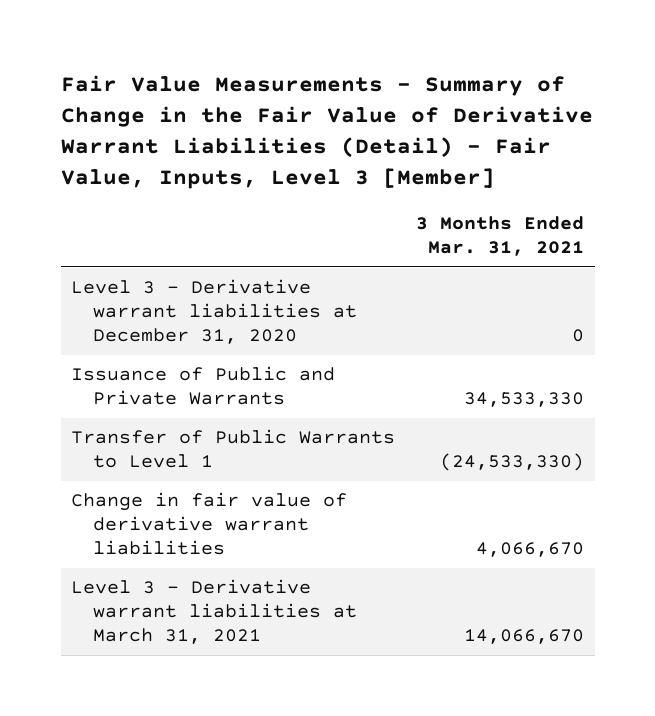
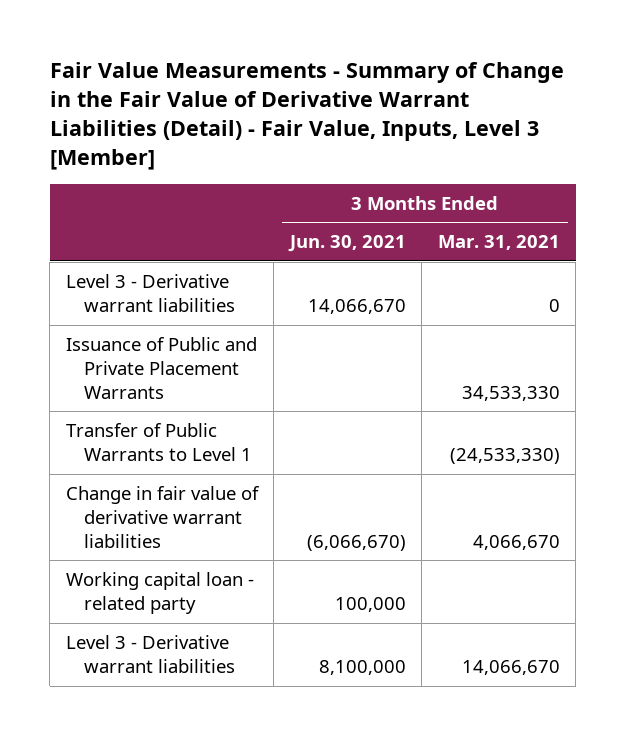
- | 3 Months Ended Mar. 31, 2021
+ | 3 Months Ended Jun. 30, 2021 | 3 Months Ended Mar. 31, 2021
- Level 3 - Derivative warrant liabilities at December 31, 2020 | 0
- Issuance of Public and Private Warrants | 34,533,330
+ Level 3 - Derivative warrant liabilities | 14,066,670 | 0
+ Issuance of Public and Private Placement Warrants | | 34,533,330
- Level 3 - Derivative warrant liabilities at March 31, 2021 | 14,066,670
+ Working capital loan - related party | 100,000 |
+ Level 3 - Derivative warrant liabilities | 8,100,000 | 14,066,670

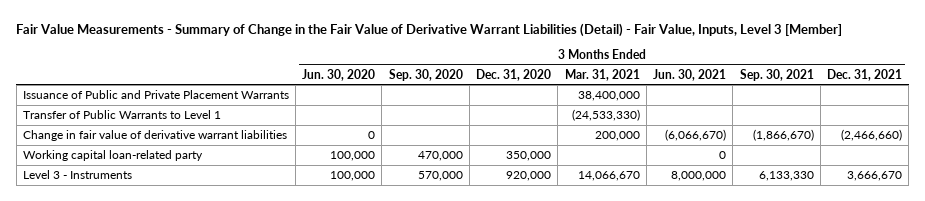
- | 3 Months Ended Jun. 30, 2021 | 3 Months Ended Mar. 31, 2021
+ | 3 Months Ended Jun. 30, 2020 | 3 Months Ended Sep. 30, 2020 | 3 Months Ended Dec. 31, 2020 | 3 Months Ended Mar. 31, 2021 | 3 Months Ended Jun. 30, 2021 | 3 Months Ended Sep. 30, 2021 | 3 Months Ended Dec. 31, 2021
- Level 3 - Derivative warrant liabilities | 14,066,670 | 0
- Issuance of Public and Private Placement Warrants | | 34,533,330
+ Issuance of Public and Private Placement Warrants | | | | 38,400,000 | | |
- Change in fair value of derivative warrant liabilities | (6,066,670) | 4,066,670
- Working capital loan - related party | 100,000 |
- Level 3 - Derivative warrant liabilities | 8,100,000 | 14,066,670
+ Change in fair value of derivative warrant liabilities | 0 | | | 200,000 | (6,066,670) | (1,866,670) | (2,466,660)
+ Working capital loan-related party | 100,000 | 470,000 | 350,000 | | 0 | |
+ Level 3 - Instruments | 100,000 | 570,000 | 920,000 | 14,066,670 | 8,000,000 | 6,133,330 | 3,666,670

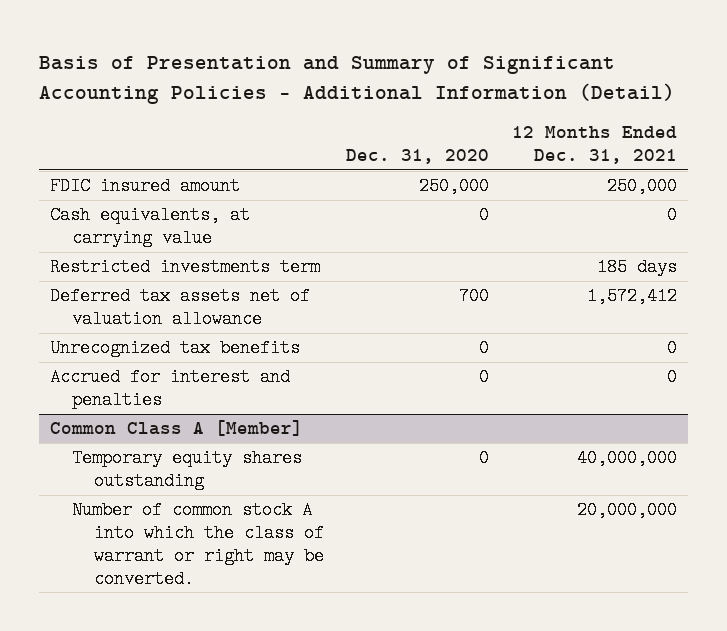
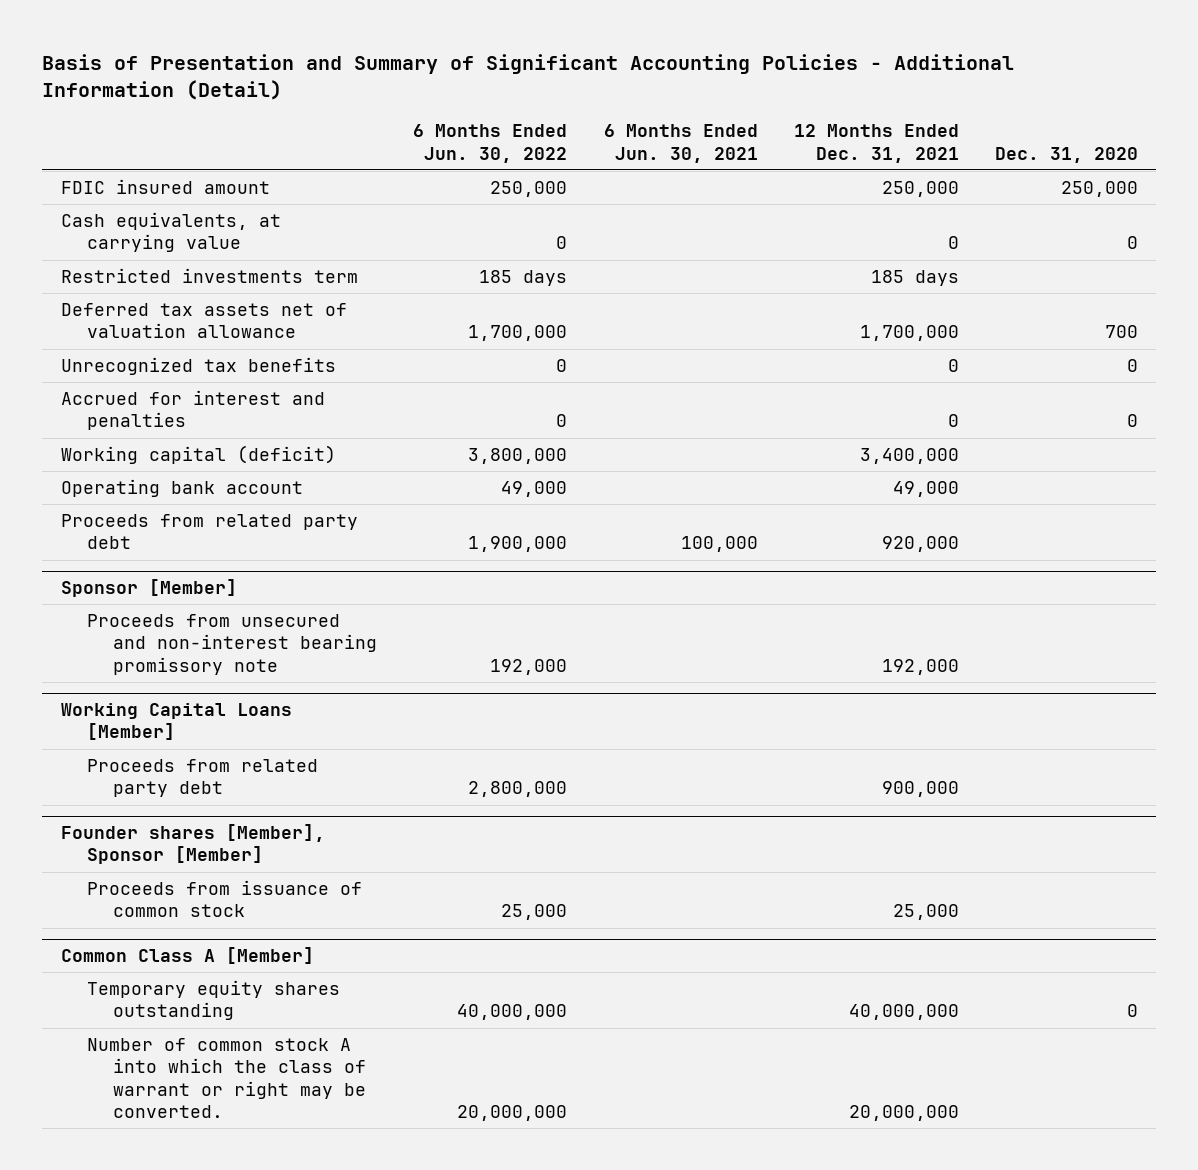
- | Dec. 31, 2020 | 12 Months Ended Dec. 31, 2021
+ | 6 Months Ended Jun. 30, 2022 | 6 Months Ended Jun. 30, 2021 | 12 Months Ended Dec. 31, 2021 | Dec. 31, 2020
- Deferred tax assets net of valuation allowance | 700 | 1,572,412
+ Deferred tax assets net of valuation allowance | 1,700,000 | | 1,700,000 | 700
+ Working capital (deficit) | 3,800,000 | | 3,400,000 |
+ Operating bank account | 49,000 | | 49,000 |
+ Proceeds from related party debt | 1,900,000 | 100,000 | 920,000 |
+ Sponsor [Member]
+ Proceeds from unsecured and non-interest bearing promissory note | 192,000 | | 192,000 |
+ Working Capital Loans [Member]
+ Proceeds from related party debt | 2,800,000 | | 900,000 |
+ Founder shares [Member], Sponsor [Member]
+ Proceeds from issuance of common stock | 25,000 | | 25,000 |

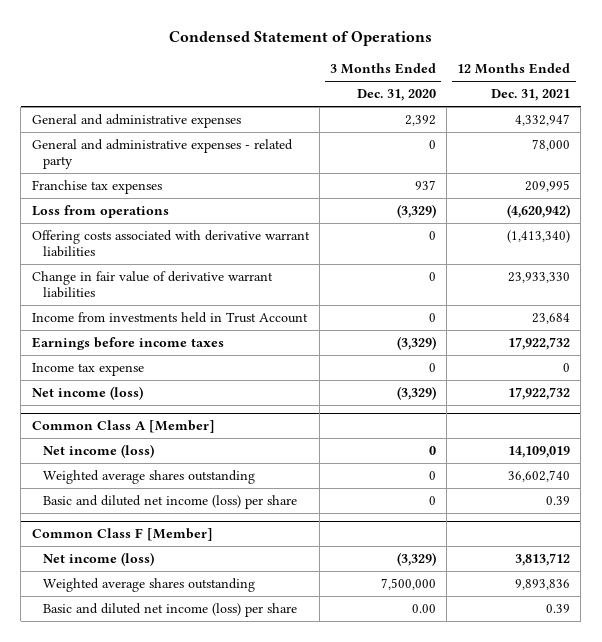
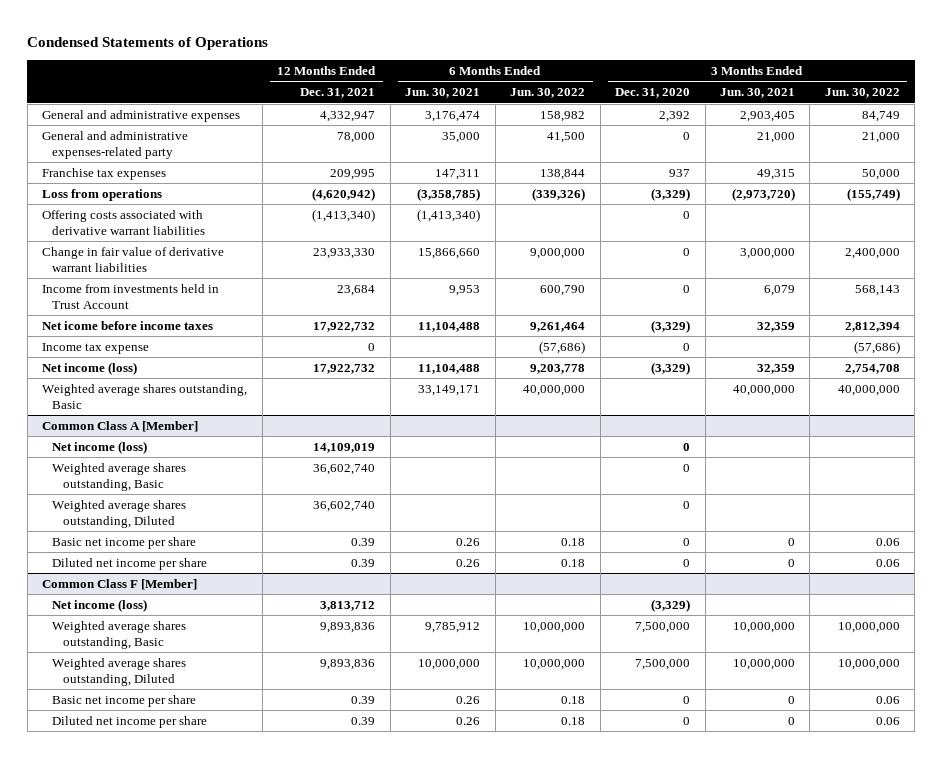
- Condensed Statement of Operations
+ Condensed Statements of Operations
- | 3 Months Ended Dec. 31, 2020 | 12 Months Ended Dec. 31, 2021
+ | 12 Months Ended Dec. 31, 2021 | 6 Months Ended Jun. 30, 2021 | 6 Months Ended Jun. 30, 2022 | 3 Months Ended Dec. 31, 2020 | 3 Months Ended Jun. 30, 2021 | 3 Months Ended Jun. 30, 2022
- General and administrative expenses - related party | 0 | 78,000
+ General and administrative expenses-related party | 78,000 | 35,000 | 41,500 | 0 | 21,000 | 21,000
- Earnings before income taxes | (3,329) | 17,922,732
+ Net icome before income taxes | 17,922,732 | 11,104,488 | 9,261,464 | (3,329) | 32,359 | 2,812,394
+ Weighted average shares outstanding, Basic | | 33,149,171 | 40,000,000 | | 40,000,000 | 40,000,000
@ Common Class A [Member]
- Weighted average shares outstanding | 0 | 36,602,740
- Basic and diluted net income (loss) per share | 0 | 0.39
+ Weighted average shares outstanding, Basic | 36,602,740 | | | 0 | |
+ Weighted average shares outstanding, Diluted | 36,602,740 | | | 0 | |
+ Basic net income per share | 0.39 | 0.26 | 0.18 | 0 | 0 | 0.06
+ Diluted net income per share | 0.39 | 0.26 | 0.18 | 0 | 0 | 0.06
@ Common Class F [Member]
- Weighted average shares outstanding | 7,500,000 | 9,893,836
- Basic and diluted net income (loss) per share | 0.00 | 0.39
+ Weighted average shares outstanding, Basic | 9,893,836 | 9,785,912 | 10,000,000 | 7,500,000 | 10,000,000 | 10,000,000
+ Weighted average shares outstanding, Diluted | 9,893,836 | 10,000,000 | 10,000,000 | 7,500,000 | 10,000,000 | 10,000,000
+ Basic net income per share | 0.39 | 0.26 | 0.18 | 0 | 0 | 0.06
+ Diluted net income per share | 0.39 | 0.26 | 0.18 | 0 | 0 | 0.06

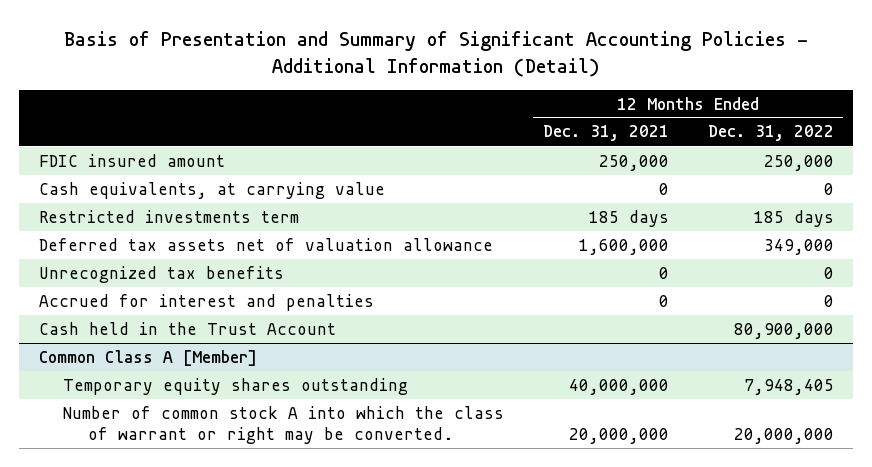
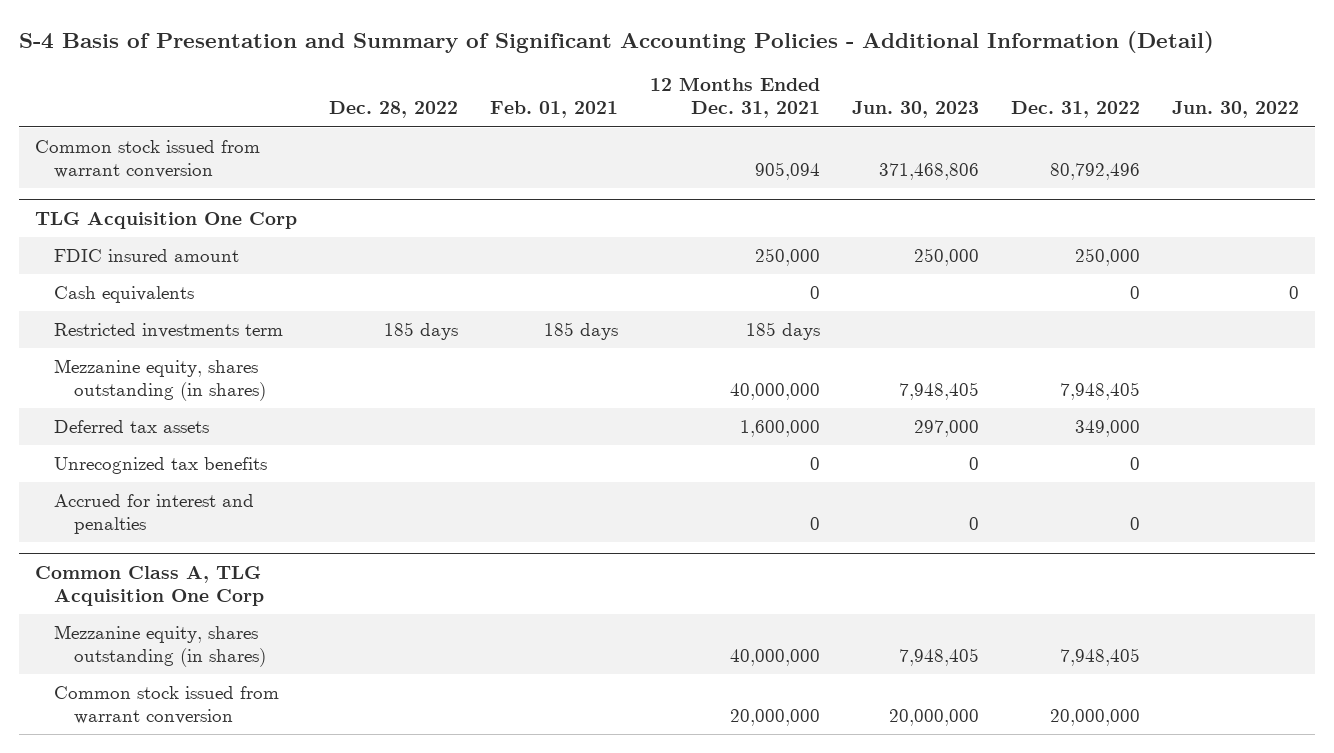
- Basis of Presentation and Summary of Significant Accounting Policies - Additional Information (Detail)
+ S-4 Basis of Presentation and Summary of Significant Accounting Policies - Additional Information (Detail)
- | 12 Months Ended Dec. 31, 2021 | 12 Months Ended Dec. 31, 2022
+ | Dec. 28, 2022 | Feb. 01, 2021 | 12 Months Ended Dec. 31, 2021 | Jun. 30, 2023 | Dec. 31, 2022 | Jun. 30, 2022
+ Common stock issued from warrant conversion | | | 905,094 | 371,468,806 | 80,792,496 |
+ TLG Acquisition One Corp
- Cash equivalents, at carrying value | 0 | 0
+ Cash equivalents | | | 0 | | 0 | 0
- Deferred tax assets net of valuation allowance | 1,600,000 | 349,000
+ Mezzanine equity, shares outstanding (in shares) | | | 40,000,000 | 7,948,405 | 7,948,405 |
+ Deferred tax assets | | | 1,600,000 | 297,000 | 349,000 |
- Cash held in the Trust Account | | 80,900,000
- Common Class A [Member]
- Temporary equity shares outstanding | 40,000,000 | 7,948,405
- Number of common stock A into which the class of warrant or right may be converted. | 20,000,000 | 20,000,000
+ Common Class A, TLG Acquisition One Corp
+ Mezzanine equity, shares outstanding (in shares) | | | 40,000,000 | 7,948,405 | 7,948,405 |
+ Common stock issued from warrant conversion | | | 20,000,000 | 20,000,000 | 20,000,000 |

